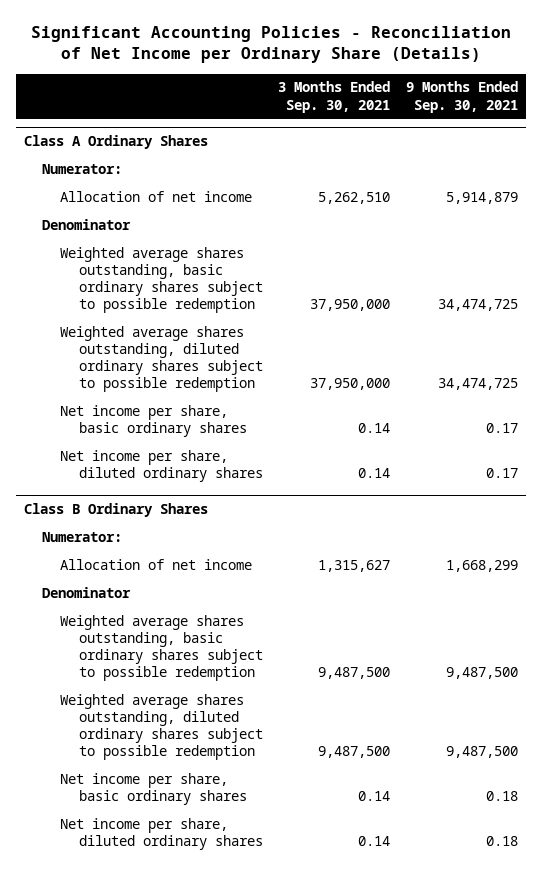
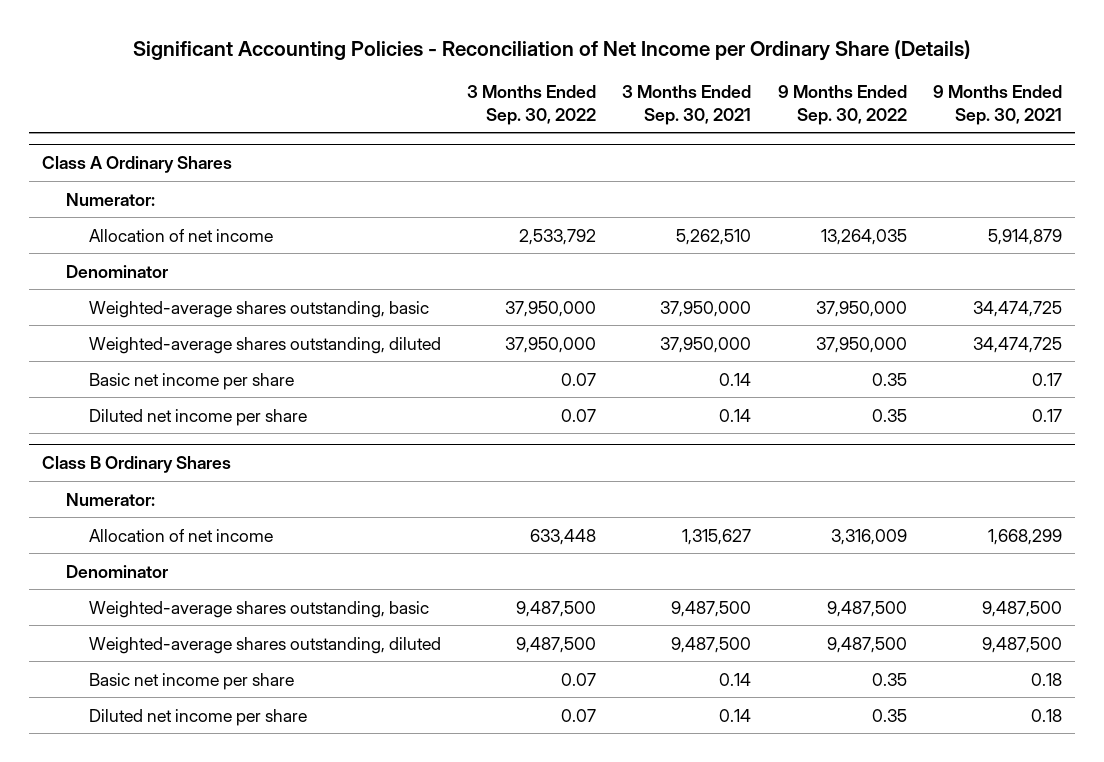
- | 3 Months Ended Sep. 30, 2021 | 9 Months Ended Sep. 30, 2021
+ | 3 Months Ended Sep. 30, 2022 | 3 Months Ended Sep. 30, 2021 | 9 Months Ended Sep. 30, 2022 | 9 Months Ended Sep. 30, 2021
@ Class A Ordinary Shares
- Weighted average shares outstanding, basic ordinary shares subject to possible redemption | 37,950,000 | 34,474,725
- Weighted average shares outstanding, diluted ordinary shares subject to possible redemption | 37,950,000 | 34,474,725
- Net income per share, basic ordinary shares | 0.14 | 0.17
- Net income per share, diluted ordinary shares | 0.14 | 0.17
+ Weighted-average shares outstanding, basic | 37,950,000 | 37,950,000 | 37,950,000 | 34,474,725
+ Weighted-average shares outstanding, diluted | 37,950,000 | 37,950,000 | 37,950,000 | 34,474,725
+ Basic net income per share | 0.07 | 0.14 | 0.35 | 0.17
+ Diluted net income per share | 0.07 | 0.14 | 0.35 | 0.17
@ Class B Ordinary Shares
- Weighted average shares outstanding, basic ordinary shares subject to possible redemption | 9,487,500 | 9,487,500
- Weighted average shares outstanding, diluted ordinary shares subject to possible redemption | 9,487,500 | 9,487,500
- Net income per share, basic ordinary shares | 0.14 | 0.18
- Net income per share, diluted ordinary shares | 0.14 | 0.18
+ Weighted-average shares outstanding, basic | 9,487,500 | 9,487,500 | 9,487,500 | 9,487,500
+ Weighted-average shares outstanding, diluted | 9,487,500 | 9,487,500 | 9,487,500 | 9,487,500
+ Basic net income per share | 0.07 | 0.14 | 0.35 | 0.18
+ Diluted net income per share | 0.07 | 0.14 | 0.35 | 0.18

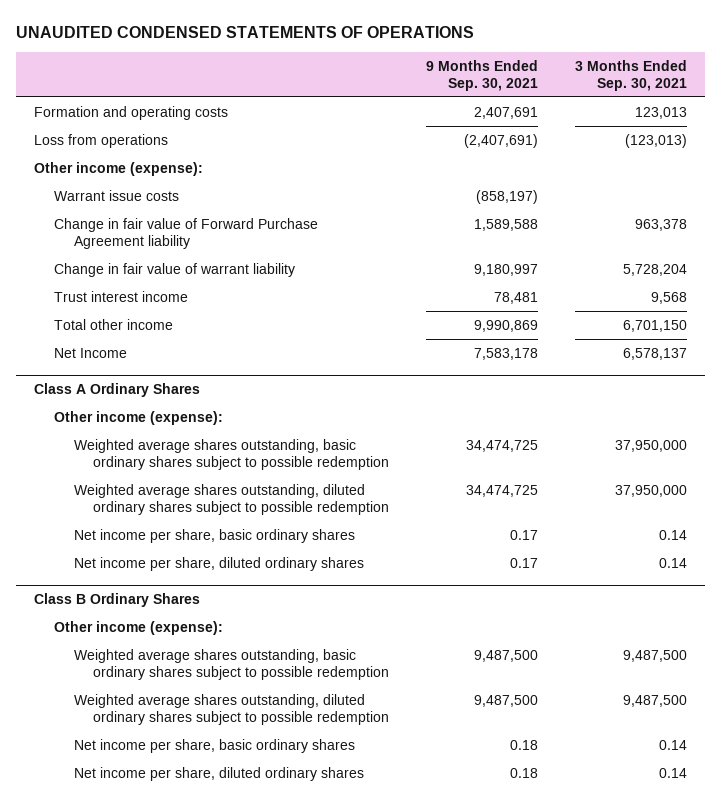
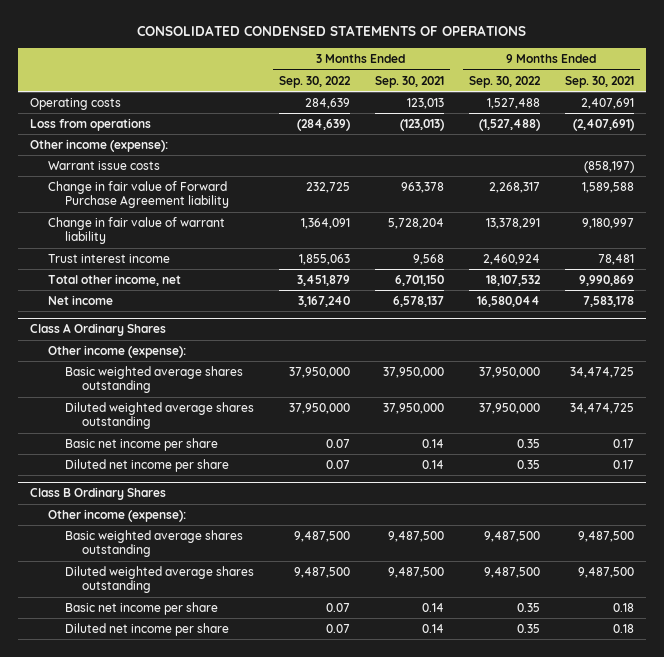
- UNAUDITED CONDENSED STATEMENTS OF OPERATIONS
+ CONSOLIDATED CONDENSED STATEMENTS OF OPERATIONS
- | 9 Months Ended Sep. 30, 2021 | 3 Months Ended Sep. 30, 2021
+ | 3 Months Ended Sep. 30, 2022 | 3 Months Ended Sep. 30, 2021 | 9 Months Ended Sep. 30, 2022 | 9 Months Ended Sep. 30, 2021
- Formation and operating costs | 2,407,691 | 123,013
+ Operating costs | 284,639 | 123,013 | 1,527,488 | 2,407,691
- Total other income | 9,990,869 | 6,701,150
- Net Income | 7,583,178 | 6,578,137
+ Total other income, net | 3,451,879 | 6,701,150 | 18,107,532 | 9,990,869
+ Net income | 3,167,240 | 6,578,137 | 16,580,044 | 7,583,178
@ Class A Ordinary Shares
- Weighted average shares outstanding, basic ordinary shares subject to possible redemption | 34,474,725 | 37,950,000
- Weighted average shares outstanding, diluted ordinary shares subject to possible redemption | 34,474,725 | 37,950,000
- Net income per share, basic ordinary shares | 0.17 | 0.14
- Net income per share, diluted ordinary shares | 0.17 | 0.14
+ Basic weighted average shares outstanding | 37,950,000 | 37,950,000 | 37,950,000 | 34,474,725
+ Diluted weighted average shares outstanding | 37,950,000 | 37,950,000 | 37,950,000 | 34,474,725
+ Basic net income per share | 0.07 | 0.14 | 0.35 | 0.17
+ Diluted net income per share | 0.07 | 0.14 | 0.35 | 0.17
@ Class B Ordinary Shares
- Weighted average shares outstanding, basic ordinary shares subject to possible redemption | 9,487,500 | 9,487,500
- Weighted average shares outstanding, diluted ordinary shares subject to possible redemption | 9,487,500 | 9,487,500
- Net income per share, basic ordinary shares | 0.18 | 0.14
- Net income per share, diluted ordinary shares | 0.18 | 0.14
+ Basic weighted average shares outstanding | 9,487,500 | 9,487,500 | 9,487,500 | 9,487,500
+ Diluted weighted average shares outstanding | 9,487,500 | 9,487,500 | 9,487,500 | 9,487,500
+ Basic net income per share | 0.07 | 0.14 | 0.35 | 0.18
+ Diluted net income per share | 0.07 | 0.14 | 0.35 | 0.18

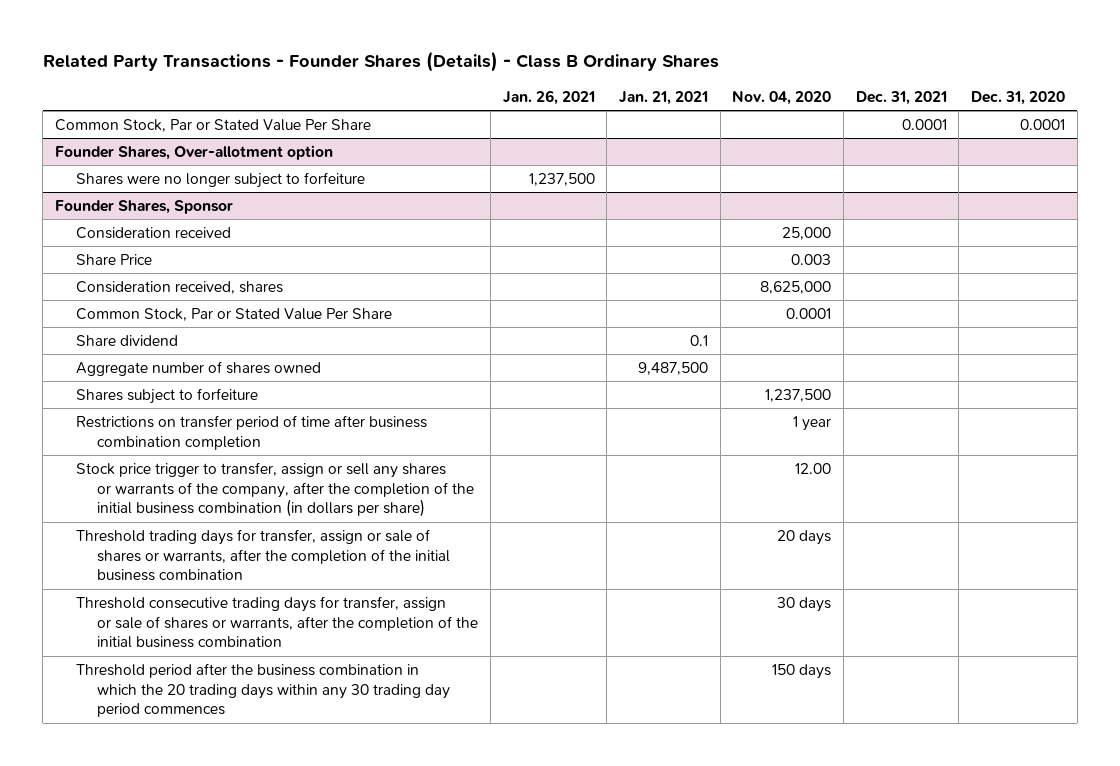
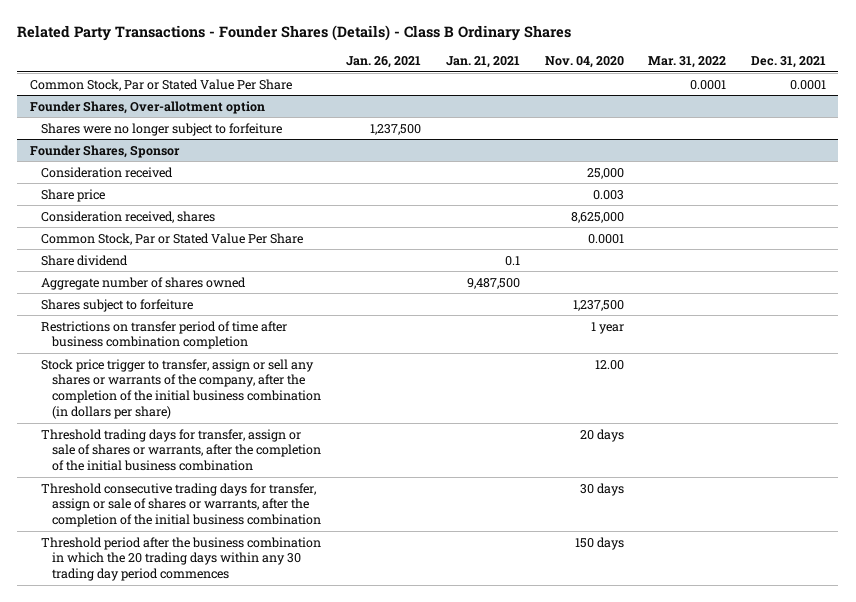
- | Jan. 26, 2021 | Jan. 21, 2021 | Nov. 04, 2020 | Dec. 31, 2021 | Dec. 31, 2020
+ | Jan. 26, 2021 | Jan. 21, 2021 | Nov. 04, 2020 | Mar. 31, 2022 | Dec. 31, 2021
@ Founder Shares, Sponsor
- Share Price | | | 0.003 | |
+ Share price | | | 0.003 | |

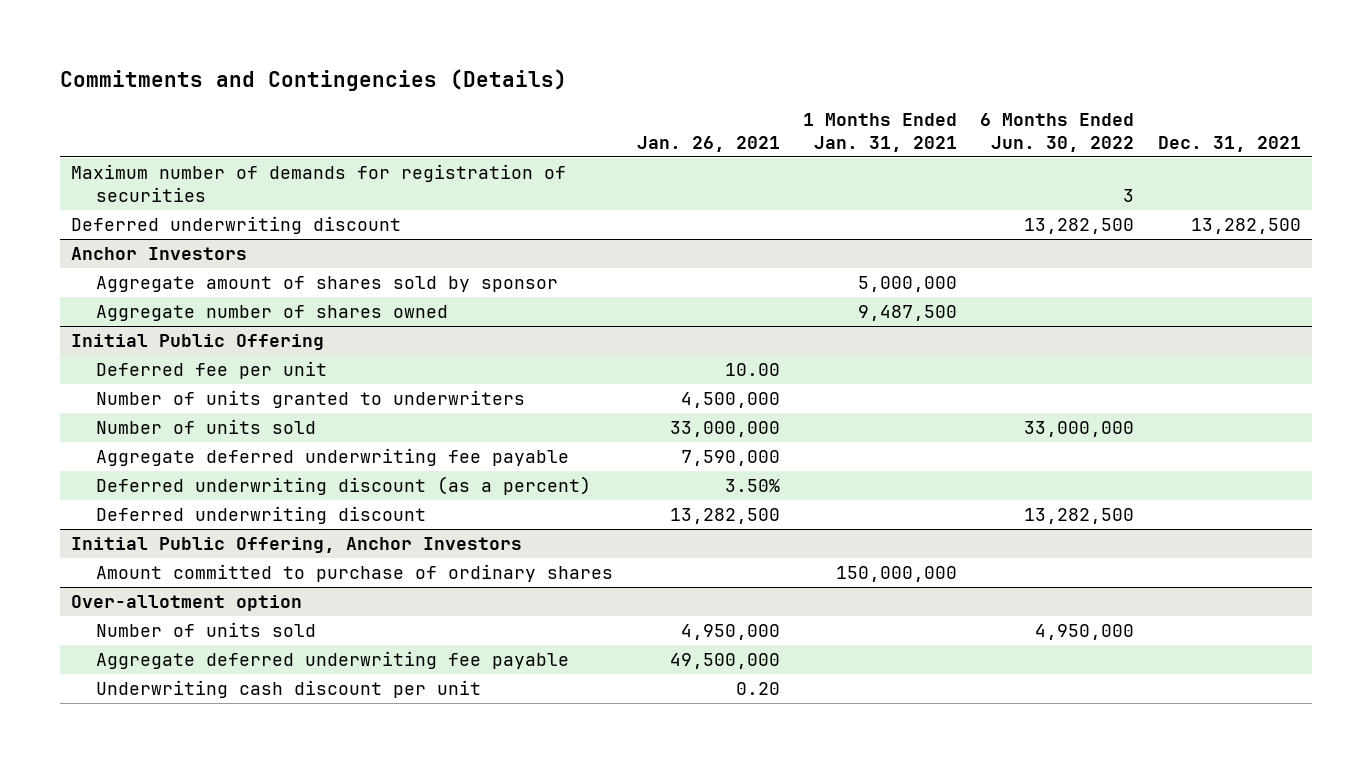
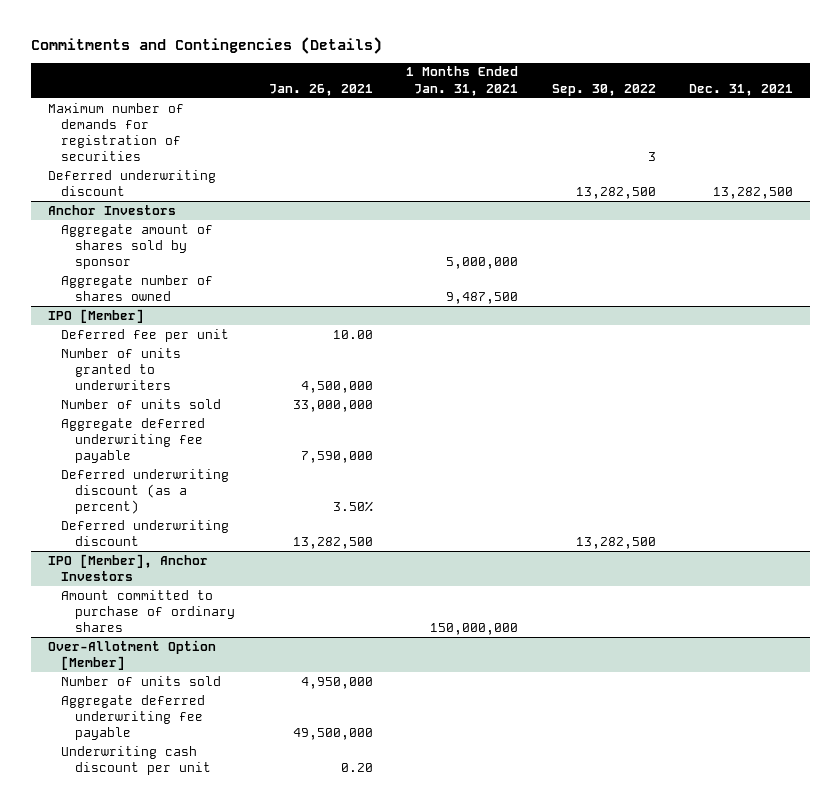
- | Jan. 26, 2021 | 1 Months Ended Jan. 31, 2021 | 6 Months Ended Jun. 30, 2022 | Dec. 31, 2021
+ | Jan. 26, 2021 | 1 Months Ended Jan. 31, 2021 | Sep. 30, 2022 | Dec. 31, 2021
- Initial Public Offering
+ IPO [Member]
- Initial Public Offering, Anchor Investors
+ IPO [Member], Anchor Investors
- Over-allotment option
+ Over-Allotment Option [Member]

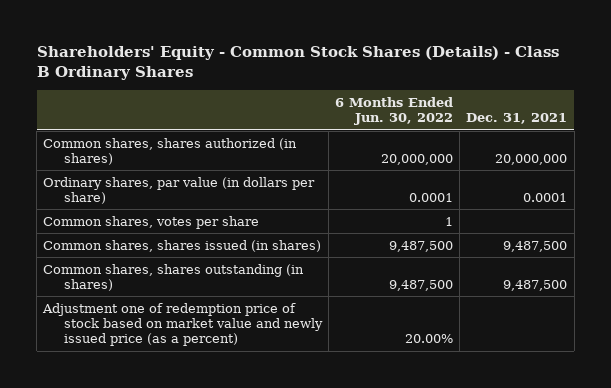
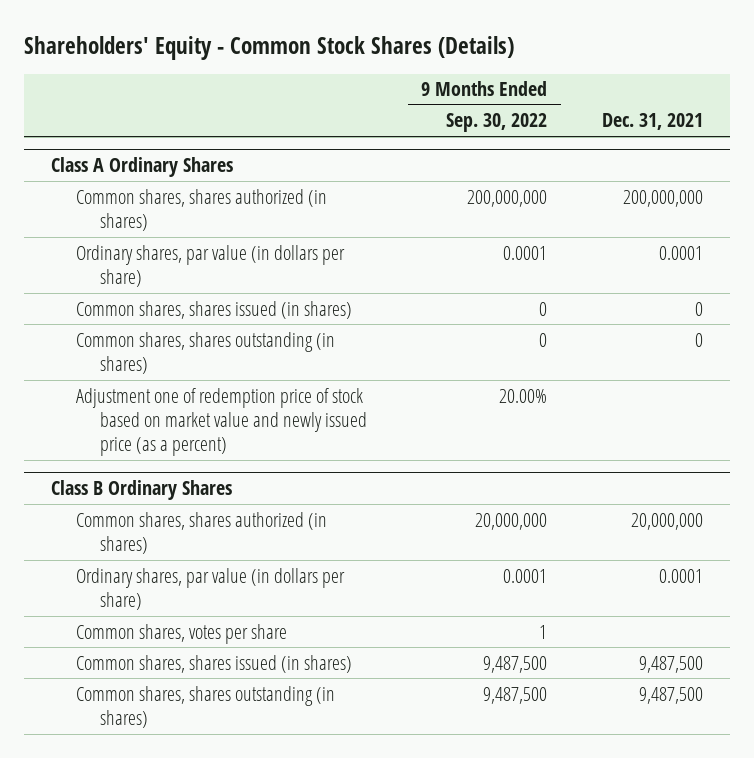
- Shareholders' Equity - Common Stock Shares (Details) - Class B Ordinary Shares
+ Shareholders' Equity - Common Stock Shares (Details)
- | 6 Months Ended Jun. 30, 2022 | Dec. 31, 2021
+ | 9 Months Ended Sep. 30, 2022 | Dec. 31, 2021
+ Class A Ordinary Shares
+ Common shares, shares authorized (in shares) | 200,000,000 | 200,000,000
+ Ordinary shares, par value (in dollars per share) | 0.0001 | 0.0001
+ Common shares, shares issued (in shares) | 0 | 0
+ Common shares, shares outstanding (in shares) | 0 | 0
+ Adjustment one of redemption price of stock based on market value and newly issued price (as a percent) | 20.00% |
+ Class B Ordinary Shares
- Adjustment one of redemption price of stock based on market value and newly issued price (as a percent) | 20.00% |

